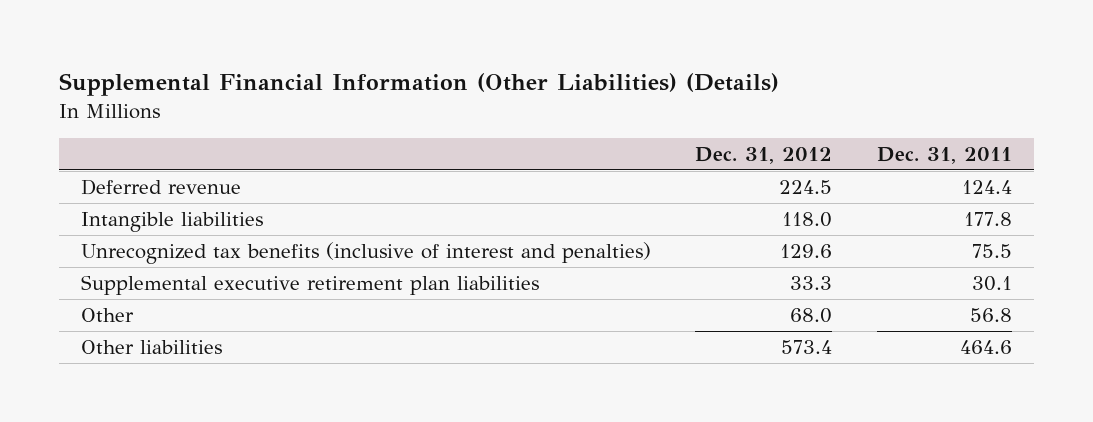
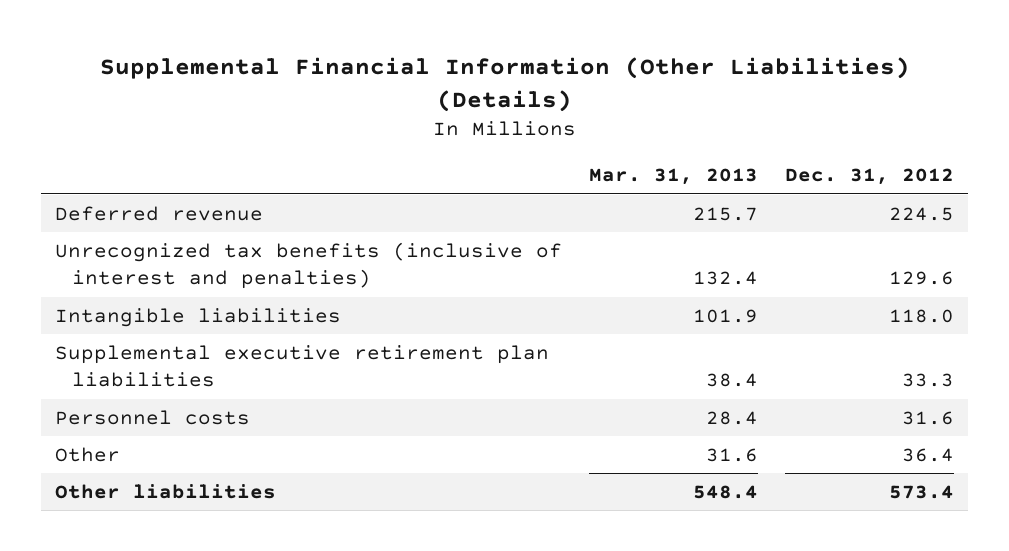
- | Dec. 31, 2012 | Dec. 31, 2011
+ | Mar. 31, 2013 | Dec. 31, 2012
moved down: Intangible liabilities | 101.9 | 118.0
- Other | 68.0 | 56.8
+ Personnel costs | 28.4 | 31.6
+ Other | 31.6 | 36.4

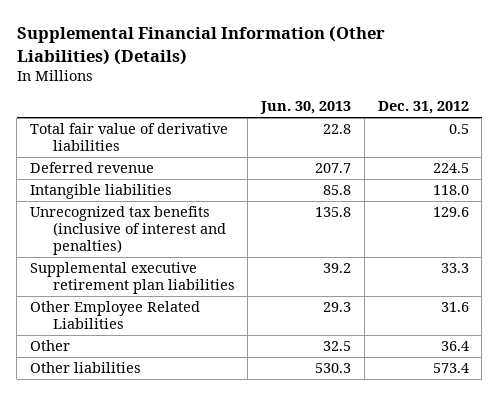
- | Mar. 31, 2013 | Dec. 31, 2012
+ | Jun. 30, 2013 | Dec. 31, 2012
+ Total fair value of derivative liabilities | 22.8 | 0.5
moved down: Unrecognized tax benefits (inclusive of interest and penalties) | 135.8 | 129.6
- Personnel costs | 28.4 | 31.6
+ Other Employee Related Liabilities | 29.3 | 31.6

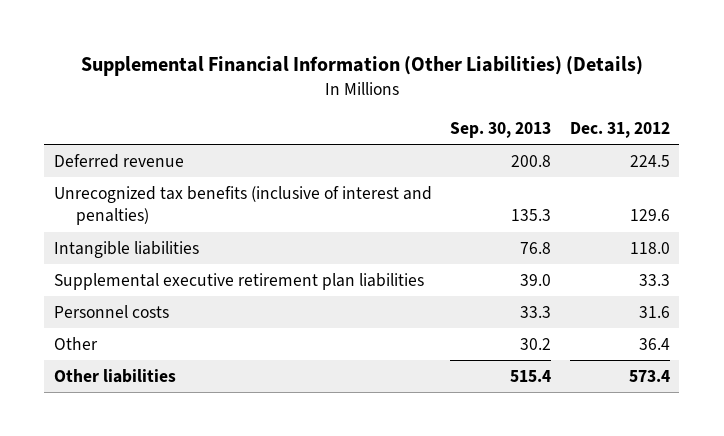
- | Jun. 30, 2013 | Dec. 31, 2012
+ | Sep. 30, 2013 | Dec. 31, 2012
- Total fair value of derivative liabilities | 22.8 | 0.5
moved down: Intangible liabilities | 76.8 | 118.0
- Other Employee Related Liabilities | 29.3 | 31.6
+ Personnel costs | 33.3 | 31.6

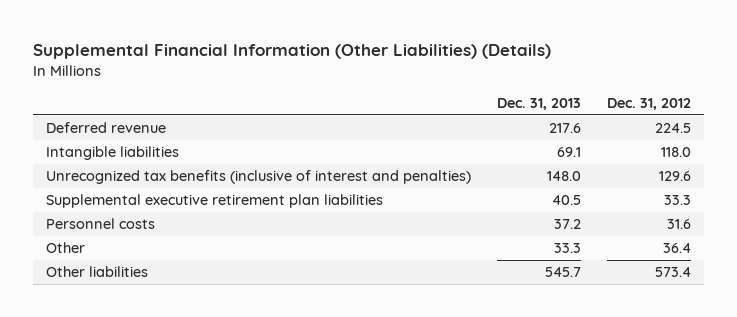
- | Sep. 30, 2013 | Dec. 31, 2012
+ | Dec. 31, 2013 | Dec. 31, 2012
moved down: Unrecognized tax benefits (inclusive of interest and penalties) | 148.0 | 129.6

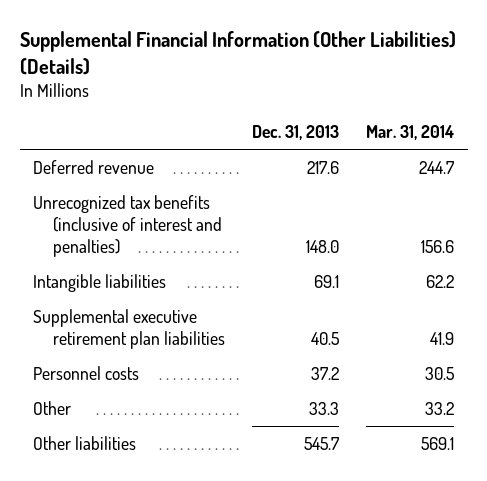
- | Dec. 31, 2013 | Dec. 31, 2012
+ | Dec. 31, 2013 | Mar. 31, 2014
moved down: Intangible liabilities | 69.1 | 62.2

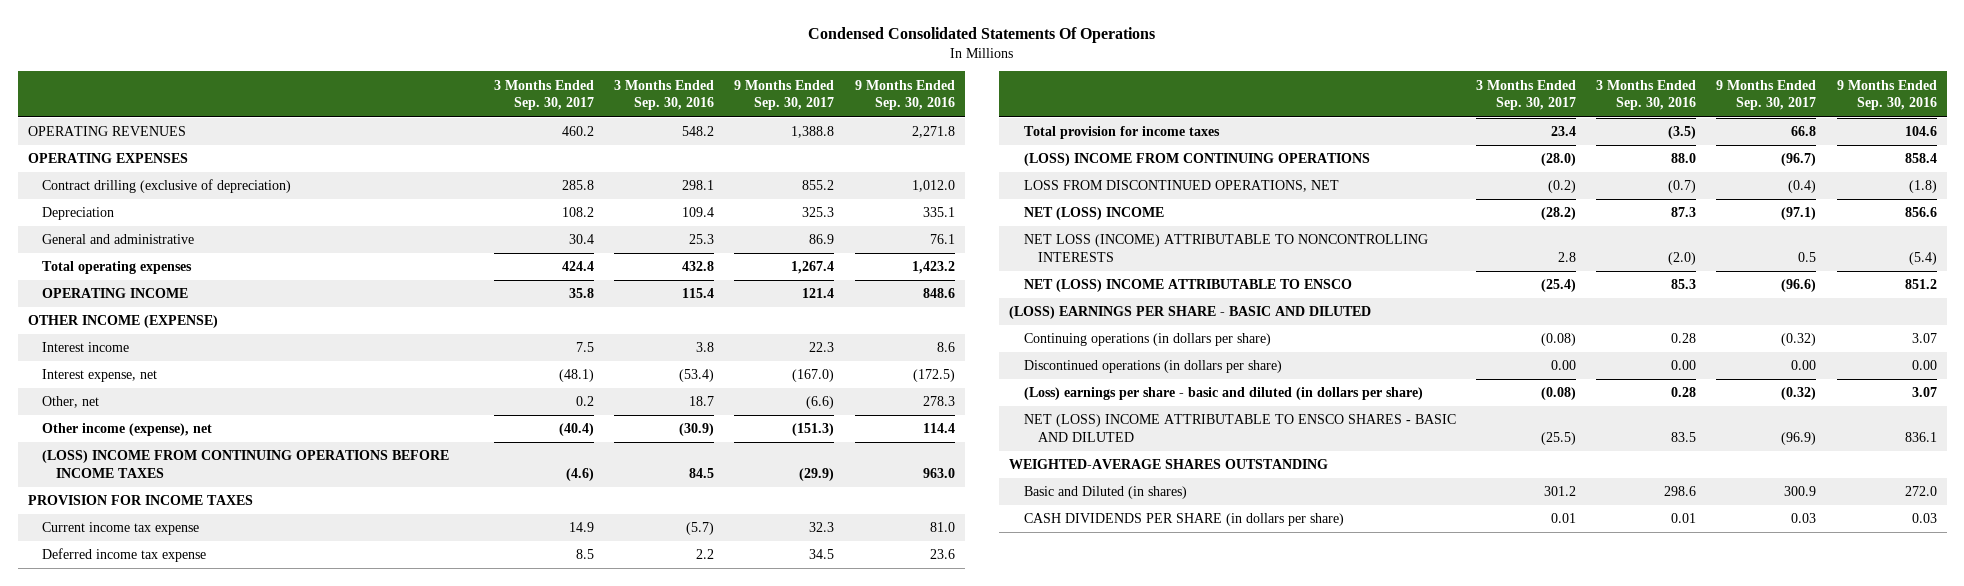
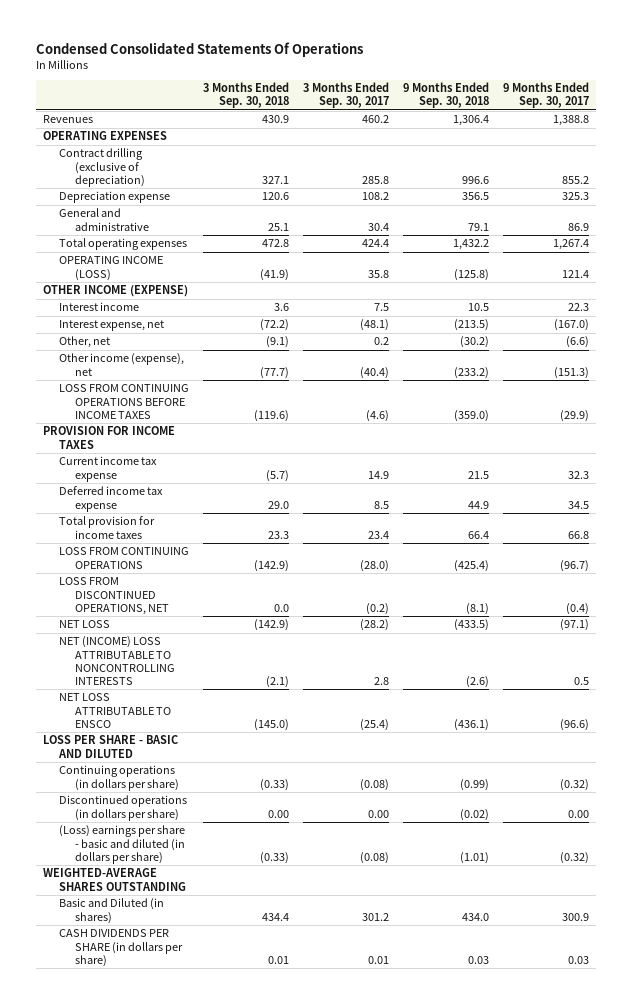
- | 3 Months Ended Sep. 30, 2017 | 3 Months Ended Sep. 30, 2016 | 9 Months Ended Sep. 30, 2017 | 9 Months Ended Sep. 30, 2016
+ | 3 Months Ended Sep. 30, 2018 | 3 Months Ended Sep. 30, 2017 | 9 Months Ended Sep. 30, 2018 | 9 Months Ended Sep. 30, 2017
- OPERATING REVENUES | 460.2 | 548.2 | 1,388.8 | 2,271.8
+ Revenues | 430.9 | 460.2 | 1,306.4 | 1,388.8
- Depreciation | 108.2 | 109.4 | 325.3 | 335.1
+ Depreciation expense | 120.6 | 108.2 | 356.5 | 325.3
- OPERATING INCOME | 35.8 | 115.4 | 121.4 | 848.6
+ OPERATING INCOME (LOSS) | (41.9) | 35.8 | (125.8) | 121.4
- (LOSS) INCOME FROM CONTINUING OPERATIONS BEFORE INCOME TAXES | (4.6) | 84.5 | (29.9) | 963.0
+ LOSS FROM CONTINUING OPERATIONS BEFORE INCOME TAXES | (119.6) | (4.6) | (359.0) | (29.9)
- (LOSS) INCOME FROM CONTINUING OPERATIONS | (28.0) | 88.0 | (96.7) | 858.4
+ LOSS FROM CONTINUING OPERATIONS | (142.9) | (28.0) | (425.4) | (96.7)
- NET (LOSS) INCOME | (28.2) | 87.3 | (97.1) | 856.6
- NET LOSS (INCOME) ATTRIBUTABLE TO NONCONTROLLING INTERESTS | 2.8 | (2.0) | 0.5 | (5.4)
- NET (LOSS) INCOME ATTRIBUTABLE TO ENSCO | (25.4) | 85.3 | (96.6) | 851.2
- (LOSS) EARNINGS PER SHARE - BASIC AND DILUTED
+ NET LOSS | (142.9) | (28.2) | (433.5) | (97.1)
+ NET (INCOME) LOSS ATTRIBUTABLE TO NONCONTROLLING INTERESTS | (2.1) | 2.8 | (2.6) | 0.5
+ NET LOSS ATTRIBUTABLE TO ENSCO | (145.0) | (25.4) | (436.1) | (96.6)
+ LOSS PER SHARE - BASIC AND DILUTED
- NET (LOSS) INCOME ATTRIBUTABLE TO ENSCO SHARES - BASIC AND DILUTED | (25.5) | 83.5 | (96.9) | 836.1

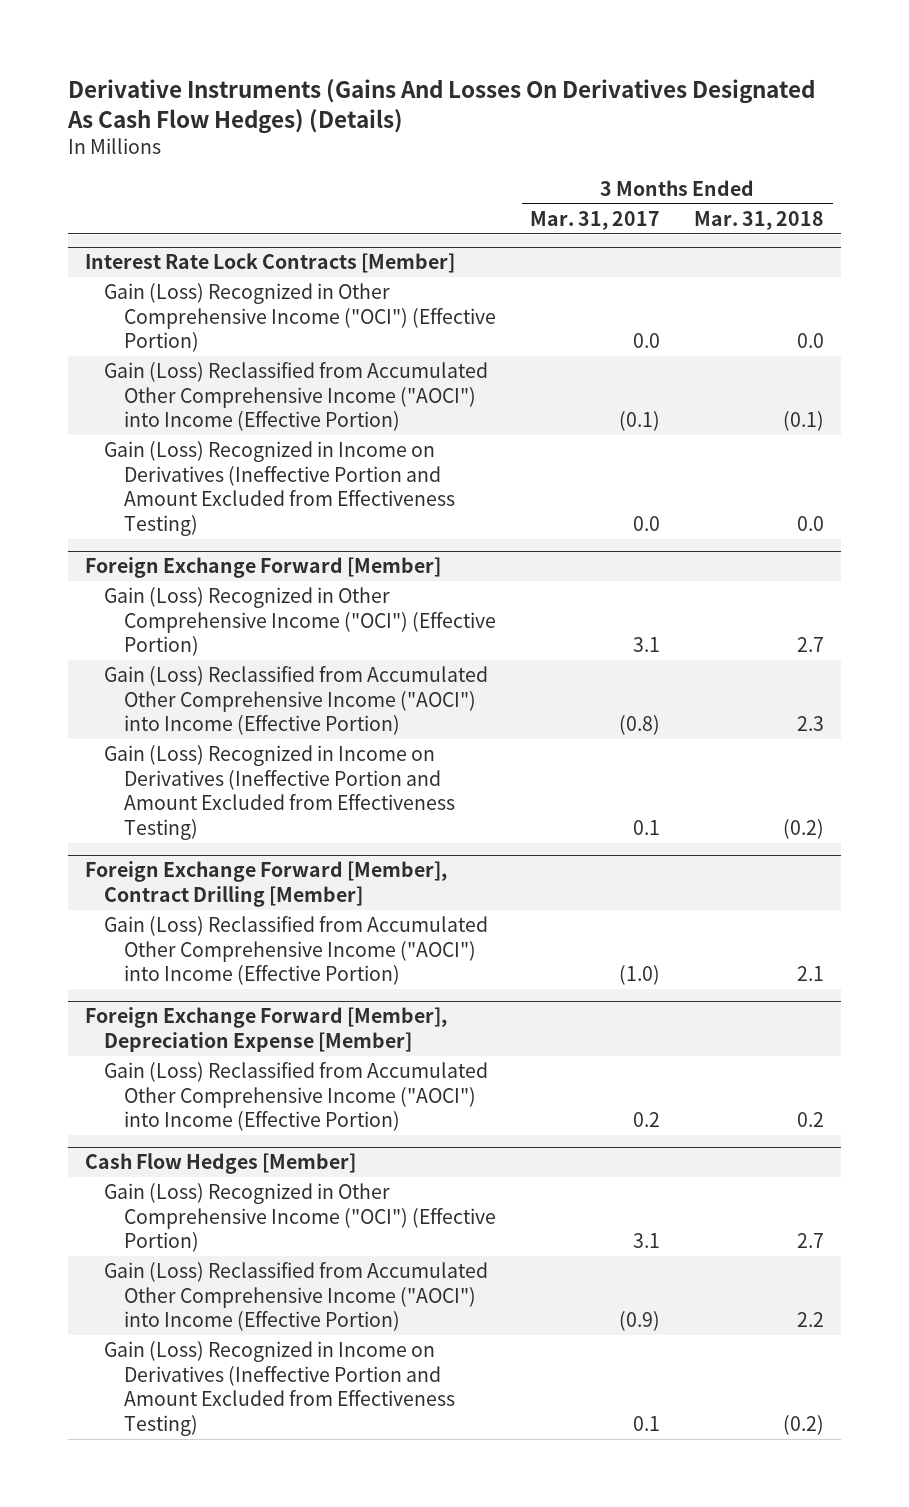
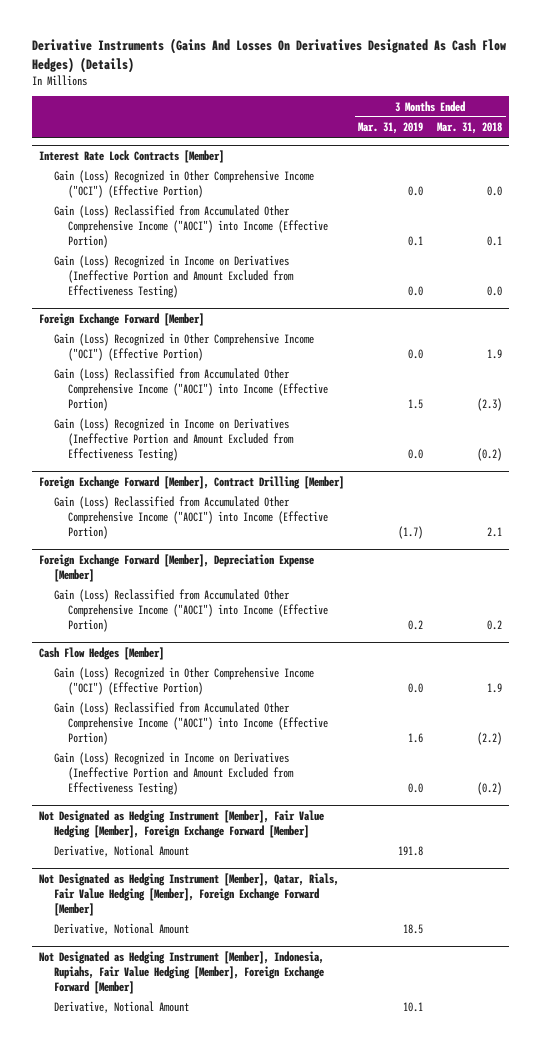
- | 3 Months Ended Mar. 31, 2017 | 3 Months Ended Mar. 31, 2018
+ | 3 Months Ended Mar. 31, 2019 | 3 Months Ended Mar. 31, 2018
@ Interest Rate Lock Contracts [Member]
- Gain (Loss) Reclassified from Accumulated Other Comprehensive Income ("AOCI") into Income (Effective Portion) | (0.1) | (0.1)
+ Gain (Loss) Reclassified from Accumulated Other Comprehensive Income ("AOCI") into Income (Effective Portion) | 0.1 | 0.1
@ Foreign Exchange Forward [Member]
- Gain (Loss) Recognized in Other Comprehensive Income ("OCI") (Effective Portion) | 3.1 | 2.7
- Gain (Loss) Reclassified from Accumulated Other Comprehensive Income ("AOCI") into Income (Effective Portion) | (0.8) | 2.3
+ Gain (Loss) Recognized in Other Comprehensive Income ("OCI") (Effective Portion) | 0.0 | 1.9
+ Gain (Loss) Reclassified from Accumulated Other Comprehensive Income ("AOCI") into Income (Effective Portion) | 1.5 | (2.3)
@ Cash Flow Hedges [Member]
- Gain (Loss) Recognized in Other Comprehensive Income ("OCI") (Effective Portion) | 3.1 | 2.7
- Gain (Loss) Reclassified from Accumulated Other Comprehensive Income ("AOCI") into Income (Effective Portion) | (0.9) | 2.2
+ Gain (Loss) Recognized in Other Comprehensive Income ("OCI") (Effective Portion) | 0.0 | 1.9
+ Gain (Loss) Reclassified from Accumulated Other Comprehensive Income ("AOCI") into Income (Effective Portion) | 1.6 | (2.2)
+ Not Designated as Hedging Instrument [Member], Fair Value Hedging [Member], Foreign Exchange Forward [Member]
+ Derivative, Notional Amount | 191.8 |
+ Not Designated as Hedging Instrument [Member], Qatar, Rials, Fair Value Hedging [Member], Foreign Exchange Forward [Member]
+ Derivative, Notional Amount | 18.5 |
+ Not Designated as Hedging Instrument [Member], Indonesia, Rupiahs, Fair Value Hedging [Member], Foreign Exchange Forward [Member]
+ Derivative, Notional Amount | 10.1 |

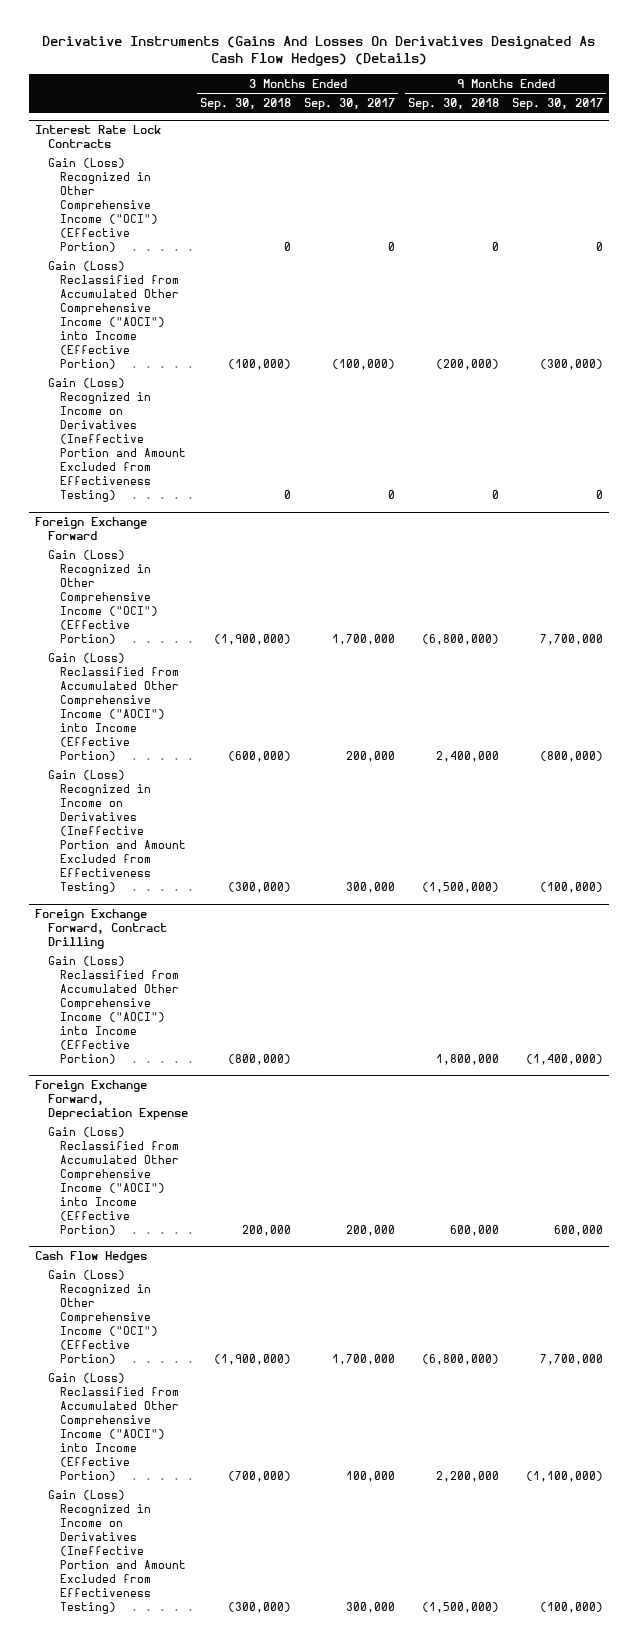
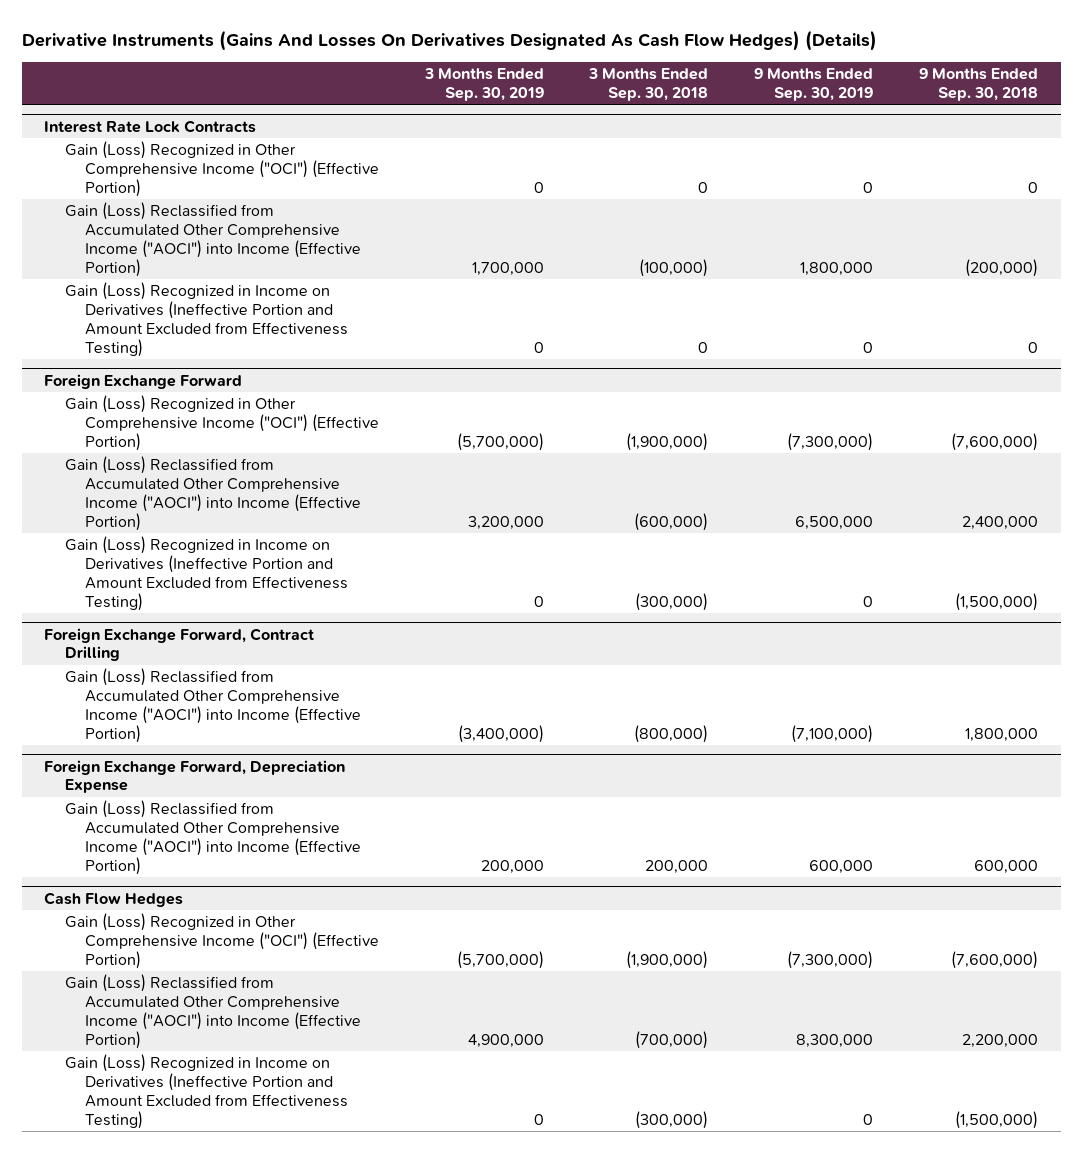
- | 3 Months Ended Sep. 30, 2018 | 3 Months Ended Sep. 30, 2017 | 9 Months Ended Sep. 30, 2018 | 9 Months Ended Sep. 30, 2017
+ | 3 Months Ended Sep. 30, 2019 | 3 Months Ended Sep. 30, 2018 | 9 Months Ended Sep. 30, 2019 | 9 Months Ended Sep. 30, 2018
@ Foreign Exchange Forward
- Gain (Loss) Recognized in Other Comprehensive Income ("OCI") (Effective Portion) | (1,900,000) | 1,700,000 | (6,800,000) | 7,700,000
+ Gain (Loss) Recognized in Other Comprehensive Income ("OCI") (Effective Portion) | (5,700,000) | (1,900,000) | (7,300,000) | (7,600,000)
@ Cash Flow Hedges
- Gain (Loss) Recognized in Other Comprehensive Income ("OCI") (Effective Portion) | (1,900,000) | 1,700,000 | (6,800,000) | 7,700,000
+ Gain (Loss) Recognized in Other Comprehensive Income ("OCI") (Effective Portion) | (5,700,000) | (1,900,000) | (7,300,000) | (7,600,000)

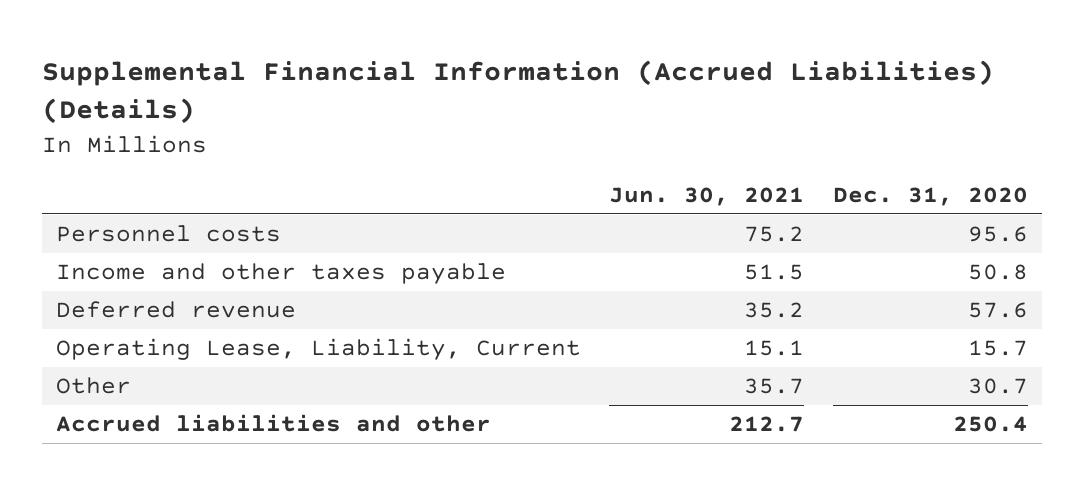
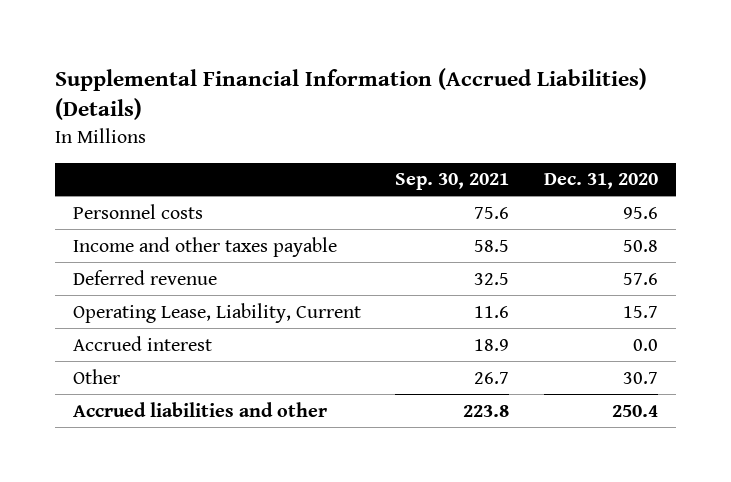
- | Jun. 30, 2021 | Dec. 31, 2020
+ | Sep. 30, 2021 | Dec. 31, 2020
+ Accrued interest | 18.9 | 0.0

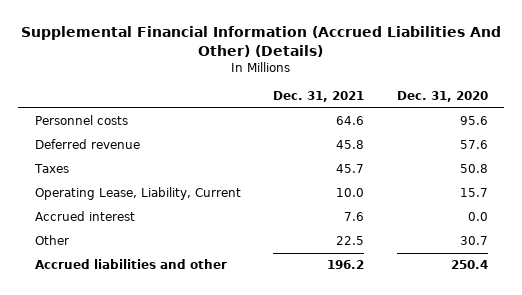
- Supplemental Financial Information (Accrued Liabilities) (Details)
+ Supplemental Financial Information (Accrued Liabilities And Other) (Details)
- | Sep. 30, 2021 | Dec. 31, 2020
+ | Dec. 31, 2021 | Dec. 31, 2020
- Income and other taxes payable | 58.5 | 50.8
+ Taxes | 45.7 | 50.8

